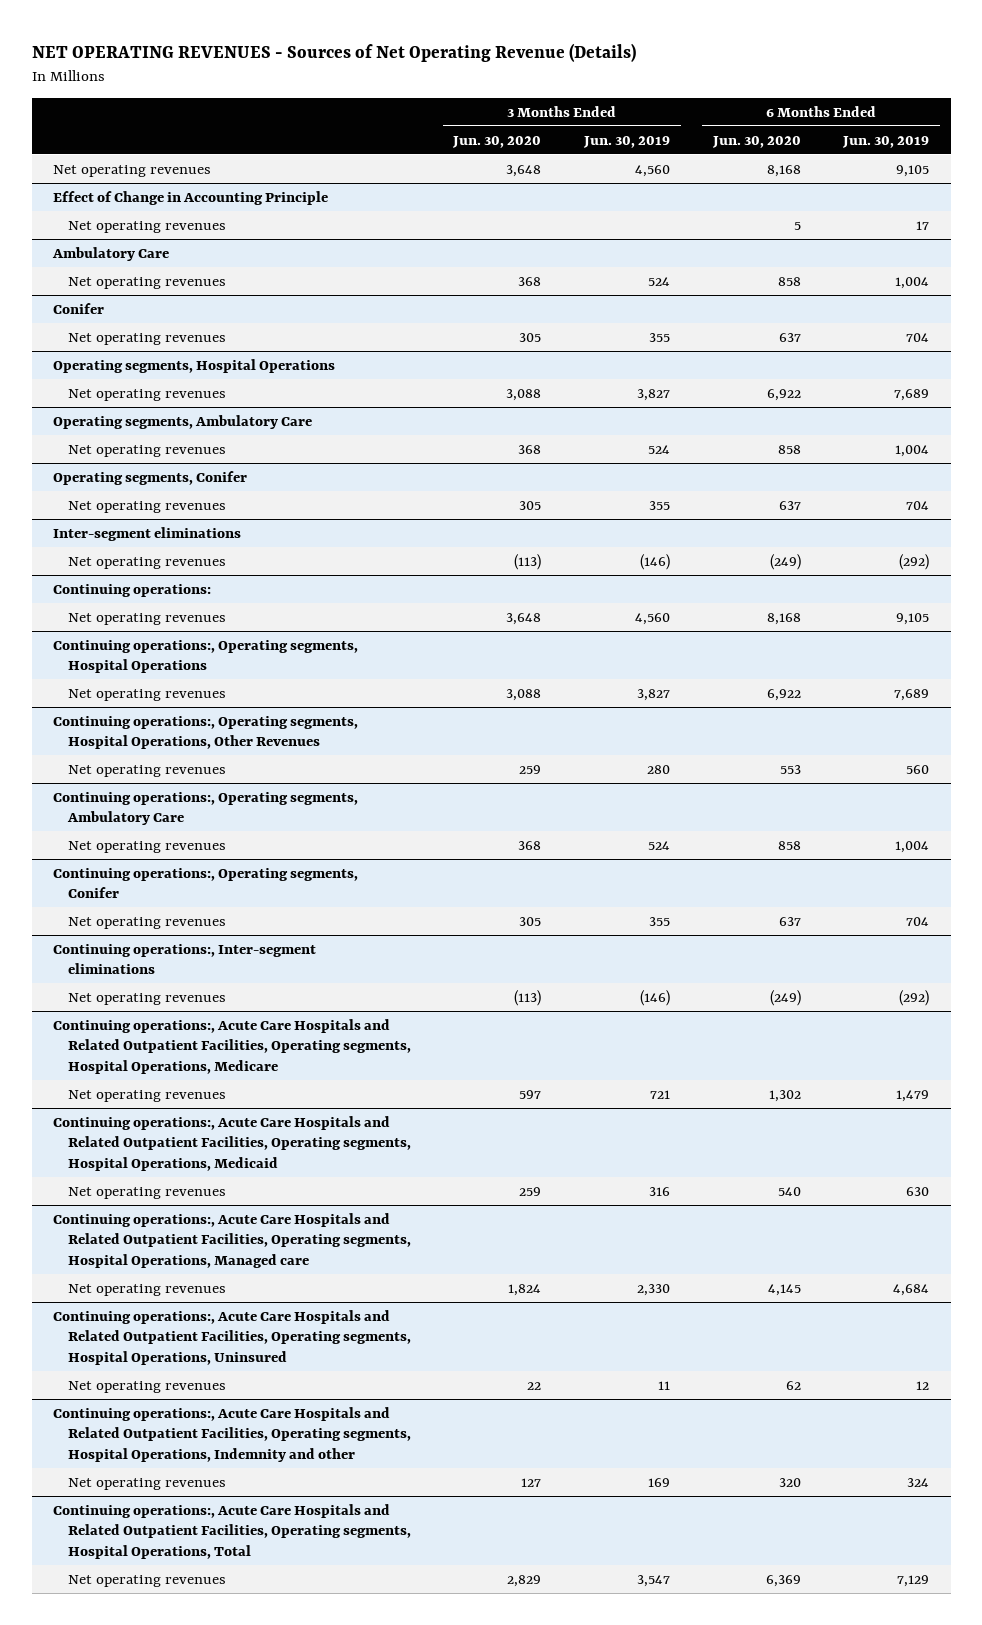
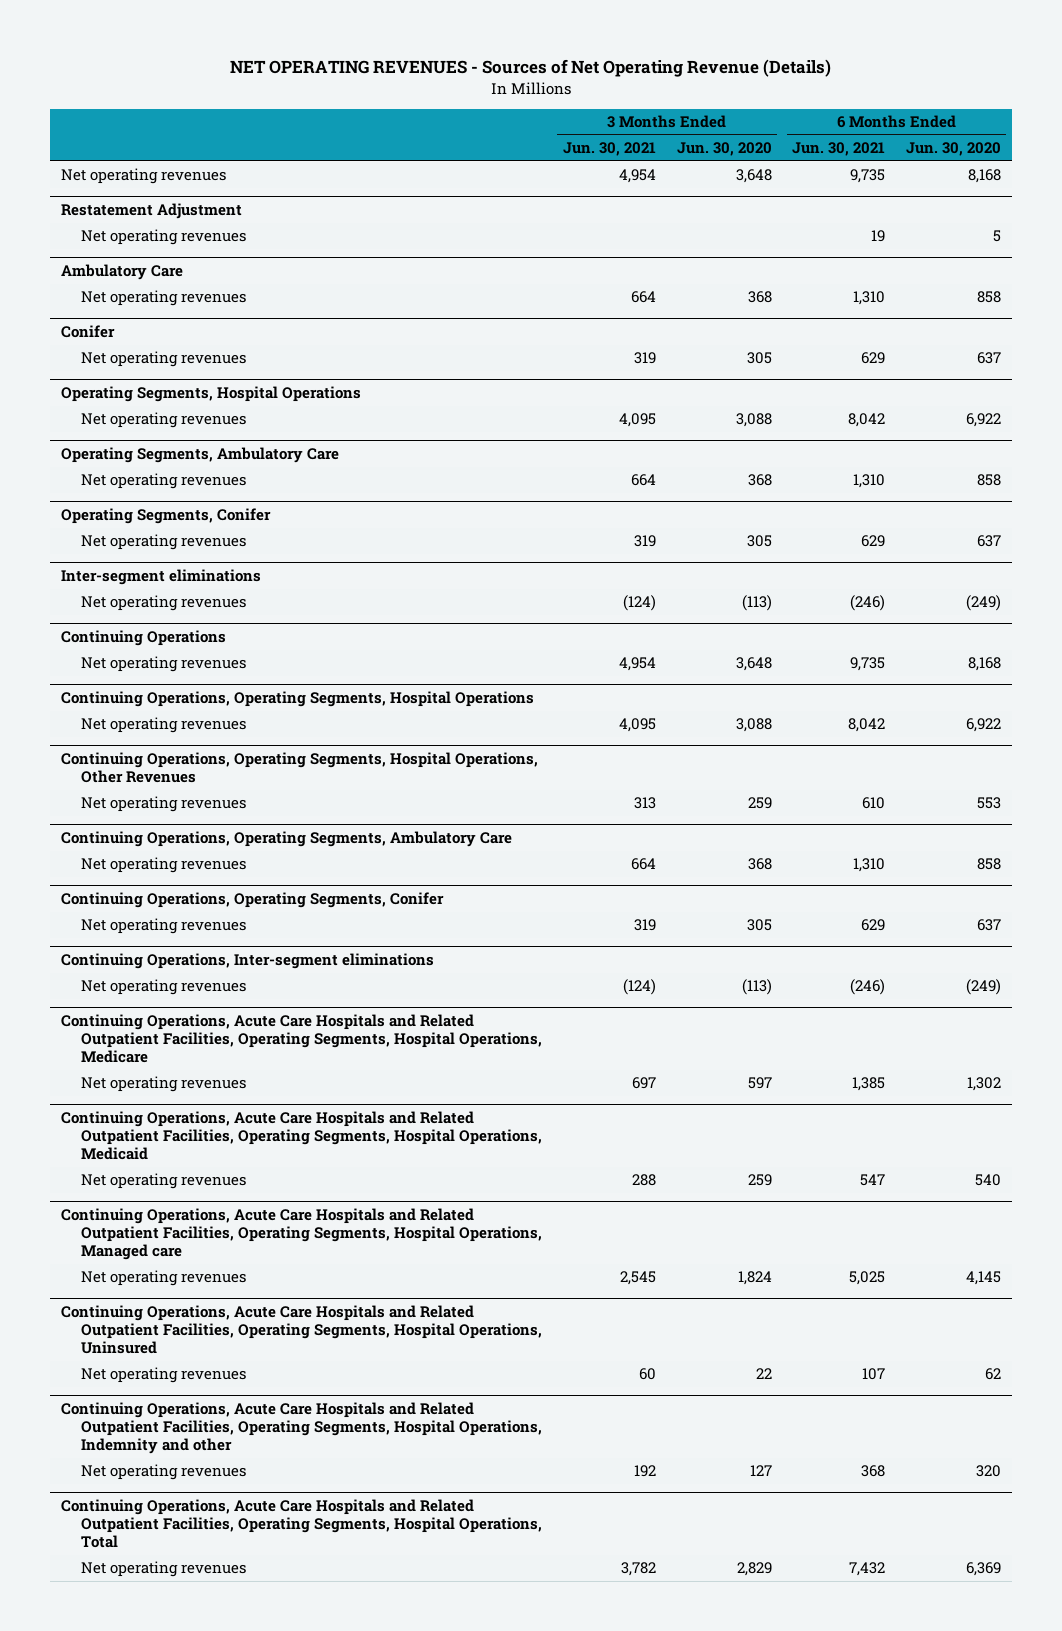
- | 3 Months Ended Jun. 30, 2020 | 3 Months Ended Jun. 30, 2019 | 6 Months Ended Jun. 30, 2020 | 6 Months Ended Jun. 30, 2019
+ | 3 Months Ended Jun. 30, 2021 | 3 Months Ended Jun. 30, 2020 | 6 Months Ended Jun. 30, 2021 | 6 Months Ended Jun. 30, 2020
- Effect of Change in Accounting Principle
+ Restatement Adjustment
- Operating segments, Hospital Operations
+ Operating Segments, Hospital Operations
- Operating segments, Ambulatory Care
+ Operating Segments, Ambulatory Care
- Operating segments, Conifer
+ Operating Segments, Conifer
- Continuing operations:
+ Continuing Operations
- Continuing operations:, Operating segments, Hospital Operations
+ Continuing Operations, Operating Segments, Hospital Operations
- Continuing operations:, Operating segments, Hospital Operations, Other Revenues
+ Continuing Operations, Operating Segments, Hospital Operations, Other Revenues
- Continuing operations:, Operating segments, Ambulatory Care
+ Continuing Operations, Operating Segments, Ambulatory Care
- Continuing operations:, Operating segments, Conifer
+ Continuing Operations, Operating Segments, Conifer
- Continuing operations:, Inter-segment eliminations
+ Continuing Operations, Inter-segment eliminations
- Continuing operations:, Acute Care Hospitals and Related Outpatient Facilities, Operating segments, Hospital Operations, Medicare
+ Continuing Operations, Acute Care Hospitals and Related Outpatient Facilities, Operating Segments, Hospital Operations, Medicare
- Continuing operations:, Acute Care Hospitals and Related Outpatient Facilities, Operating segments, Hospital Operations, Medicaid
+ Continuing Operations, Acute Care Hospitals and Related Outpatient Facilities, Operating Segments, Hospital Operations, Medicaid
- Continuing operations:, Acute Care Hospitals and Related Outpatient Facilities, Operating segments, Hospital Operations, Managed care
+ Continuing Operations, Acute Care Hospitals and Related Outpatient Facilities, Operating Segments, Hospital Operations, Managed care
- Continuing operations:, Acute Care Hospitals and Related Outpatient Facilities, Operating segments, Hospital Operations, Uninsured
+ Continuing Operations, Acute Care Hospitals and Related Outpatient Facilities, Operating Segments, Hospital Operations, Uninsured
- Continuing operations:, Acute Care Hospitals and Related Outpatient Facilities, Operating segments, Hospital Operations, Indemnity and other
+ Continuing Operations, Acute Care Hospitals and Related Outpatient Facilities, Operating Segments, Hospital Operations, Indemnity and other
- Continuing operations:, Acute Care Hospitals and Related Outpatient Facilities, Operating segments, Hospital Operations, Total
+ Continuing Operations, Acute Care Hospitals and Related Outpatient Facilities, Operating Segments, Hospital Operations, Total

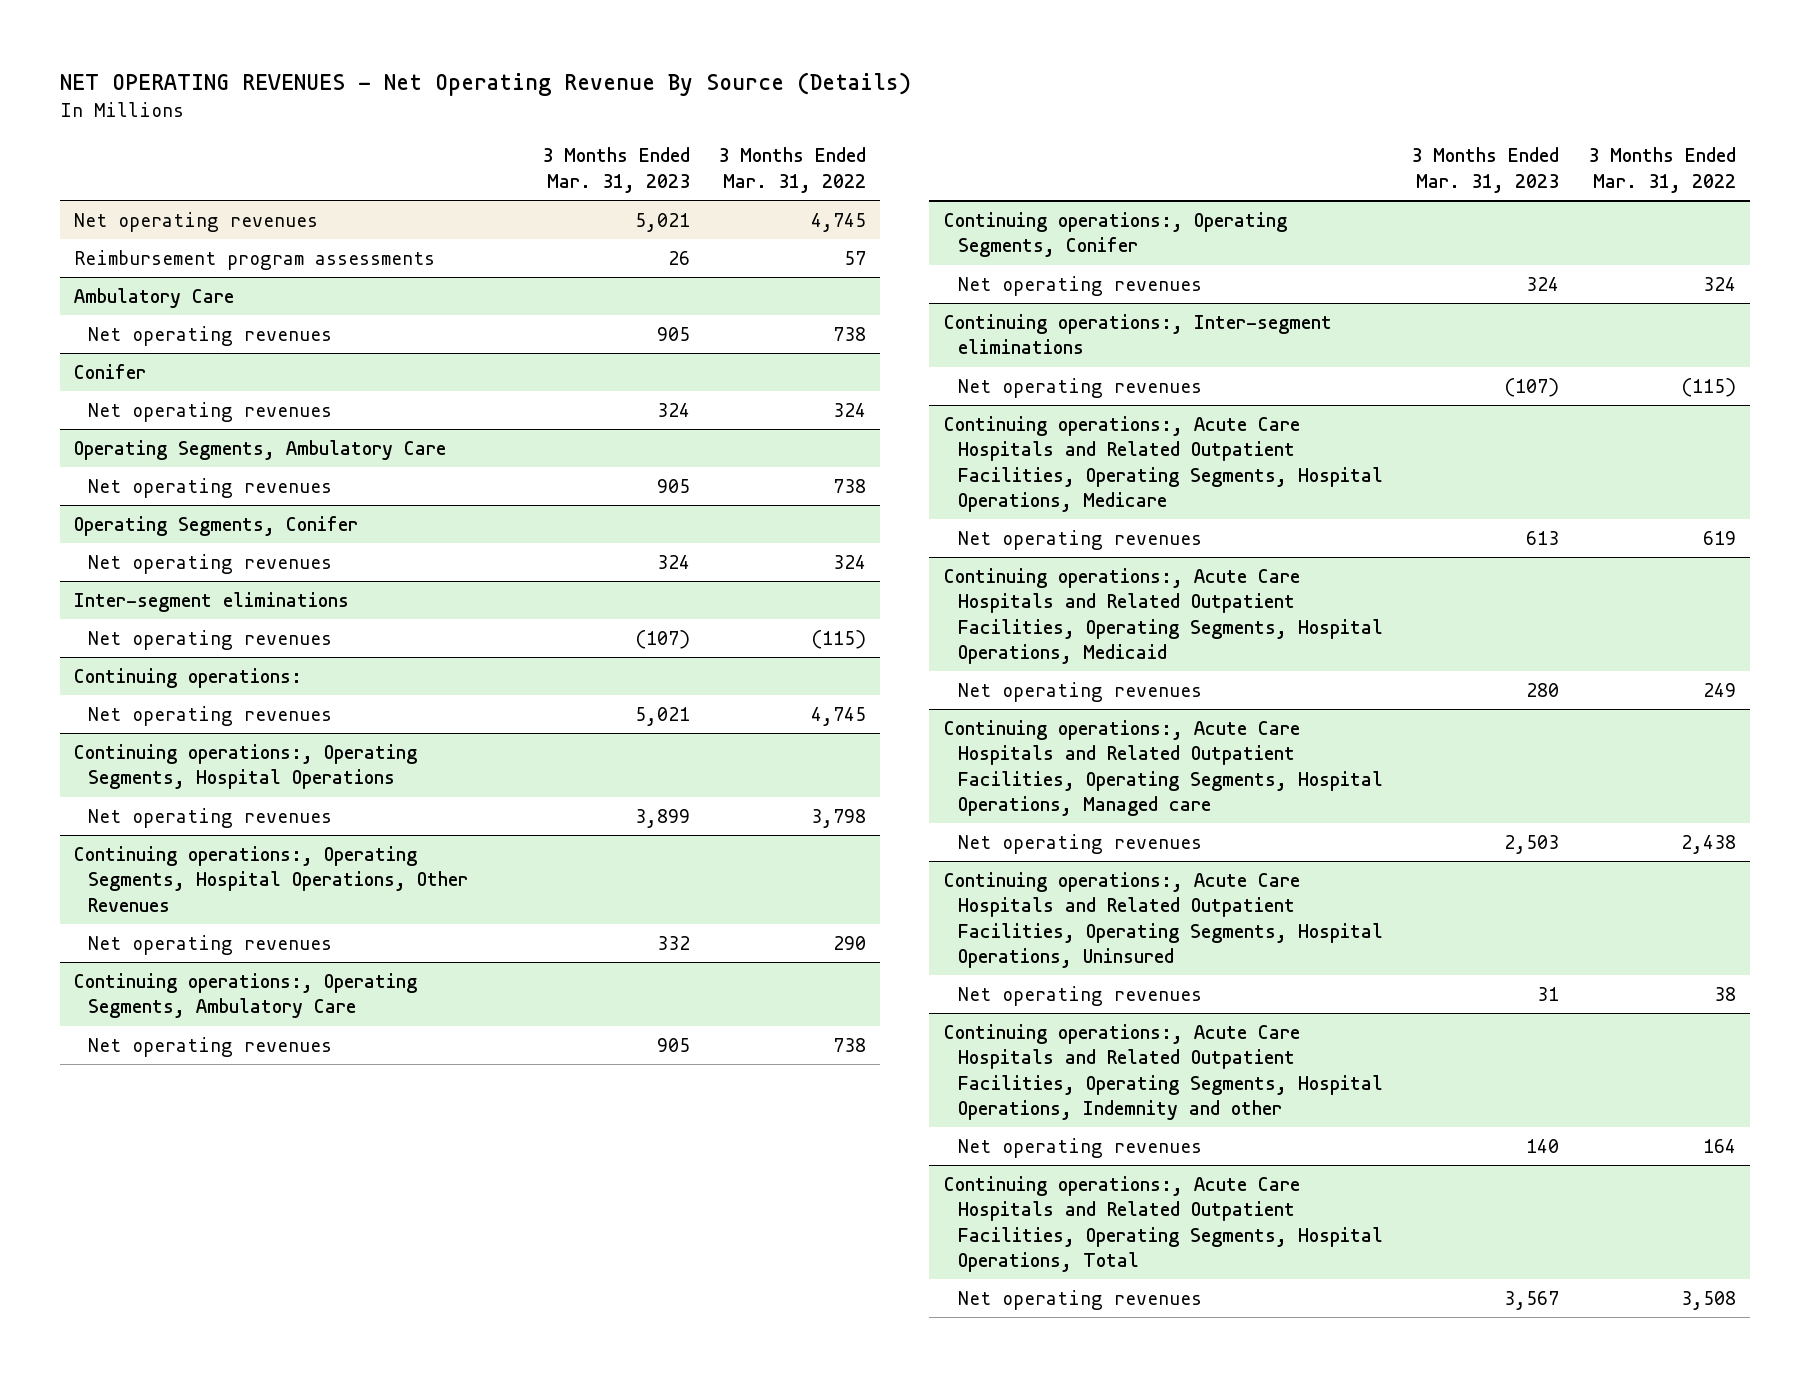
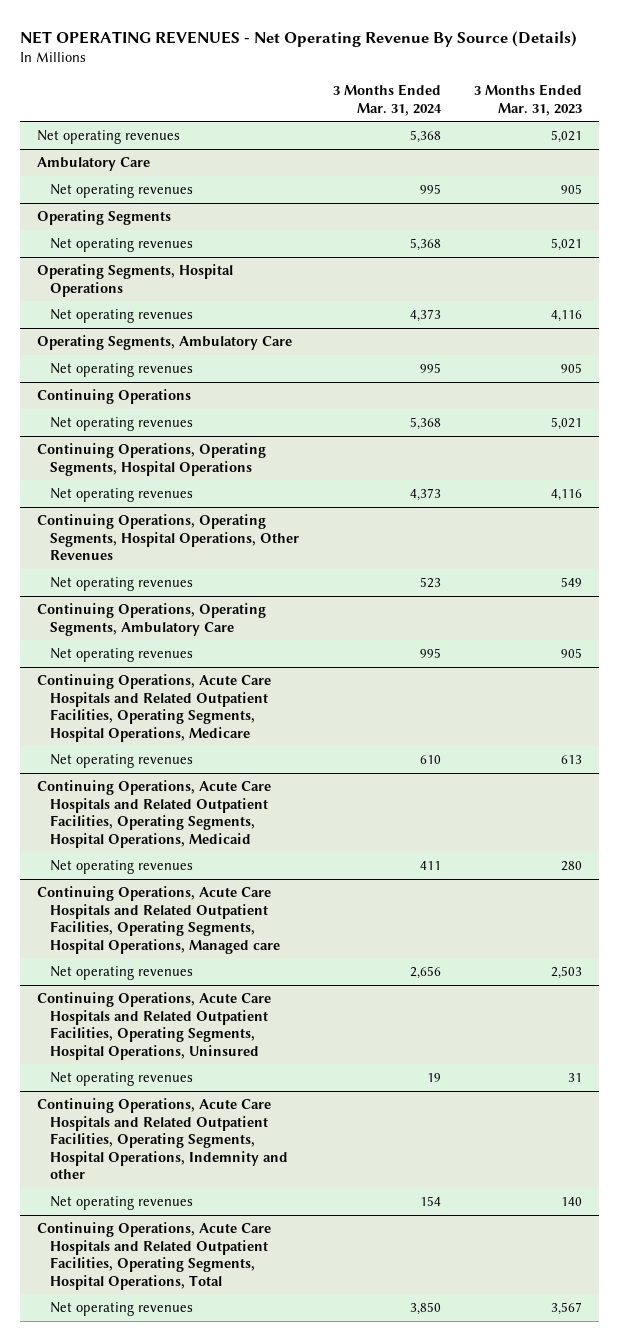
- | 3 Months Ended Mar. 31, 2023 | 3 Months Ended Mar. 31, 2022
+ | 3 Months Ended Mar. 31, 2024 | 3 Months Ended Mar. 31, 2023
- Reimbursement program assessments | 26 | 57
- Conifer
- Net operating revenues | 324 | 324
+ Operating Segments
+ Net operating revenues | 5,368 | 5,021
+ Operating Segments, Hospital Operations
+ Net operating revenues | 4,373 | 4,116
- Operating Segments, Conifer
- Net operating revenues | 324 | 324
- Inter-segment eliminations
- Net operating revenues | (107) | (115)
- Continuing operations:
+ Continuing Operations
- Continuing operations:, Operating Segments, Hospital Operations
- Net operating revenues | 3,899 | 3,798
- Continuing operations:, Operating Segments, Hospital Operations, Other Revenues
- Net operating revenues | 332 | 290
- Continuing operations:, Operating Segments, Ambulatory Care
+ Continuing Operations, Operating Segments, Hospital Operations
+ Net operating revenues | 4,373 | 4,116
+ Continuing Operations, Operating Segments, Hospital Operations, Other Revenues
+ Net operating revenues | 523 | 549
+ Continuing Operations, Operating Segments, Ambulatory Care
- Continuing operations:, Operating Segments, Conifer
- Net operating revenues | 324 | 324
- Continuing operations:, Inter-segment eliminations
- Net operating revenues | (107) | (115)
- Continuing operations:, Acute Care Hospitals and Related Outpatient Facilities, Operating Segments, Hospital Operations, Medicare
+ Continuing Operations, Acute Care Hospitals and Related Outpatient Facilities, Operating Segments, Hospital Operations, Medicare
- Continuing operations:, Acute Care Hospitals and Related Outpatient Facilities, Operating Segments, Hospital Operations, Medicaid
+ Continuing Operations, Acute Care Hospitals and Related Outpatient Facilities, Operating Segments, Hospital Operations, Medicaid
- Continuing operations:, Acute Care Hospitals and Related Outpatient Facilities, Operating Segments, Hospital Operations, Managed care
+ Continuing Operations, Acute Care Hospitals and Related Outpatient Facilities, Operating Segments, Hospital Operations, Managed care
- Continuing operations:, Acute Care Hospitals and Related Outpatient Facilities, Operating Segments, Hospital Operations, Uninsured
+ Continuing Operations, Acute Care Hospitals and Related Outpatient Facilities, Operating Segments, Hospital Operations, Uninsured
- Continuing operations:, Acute Care Hospitals and Related Outpatient Facilities, Operating Segments, Hospital Operations, Indemnity and other
+ Continuing Operations, Acute Care Hospitals and Related Outpatient Facilities, Operating Segments, Hospital Operations, Indemnity and other
- Continuing operations:, Acute Care Hospitals and Related Outpatient Facilities, Operating Segments, Hospital Operations, Total
+ Continuing Operations, Acute Care Hospitals and Related Outpatient Facilities, Operating Segments, Hospital Operations, Total

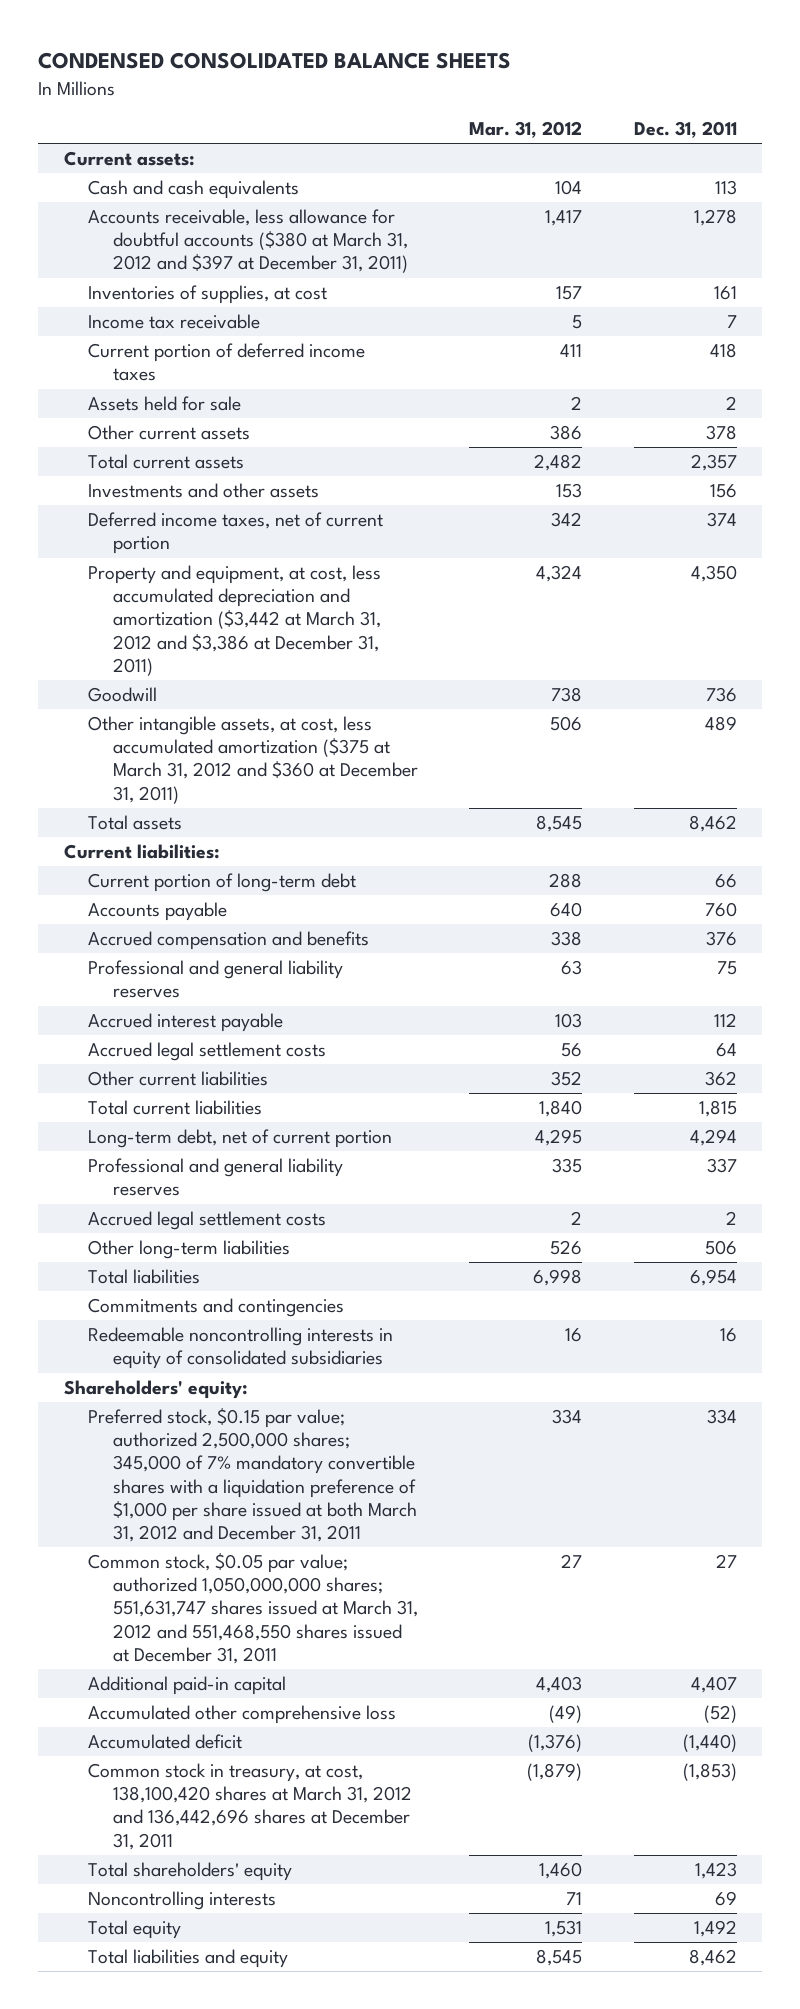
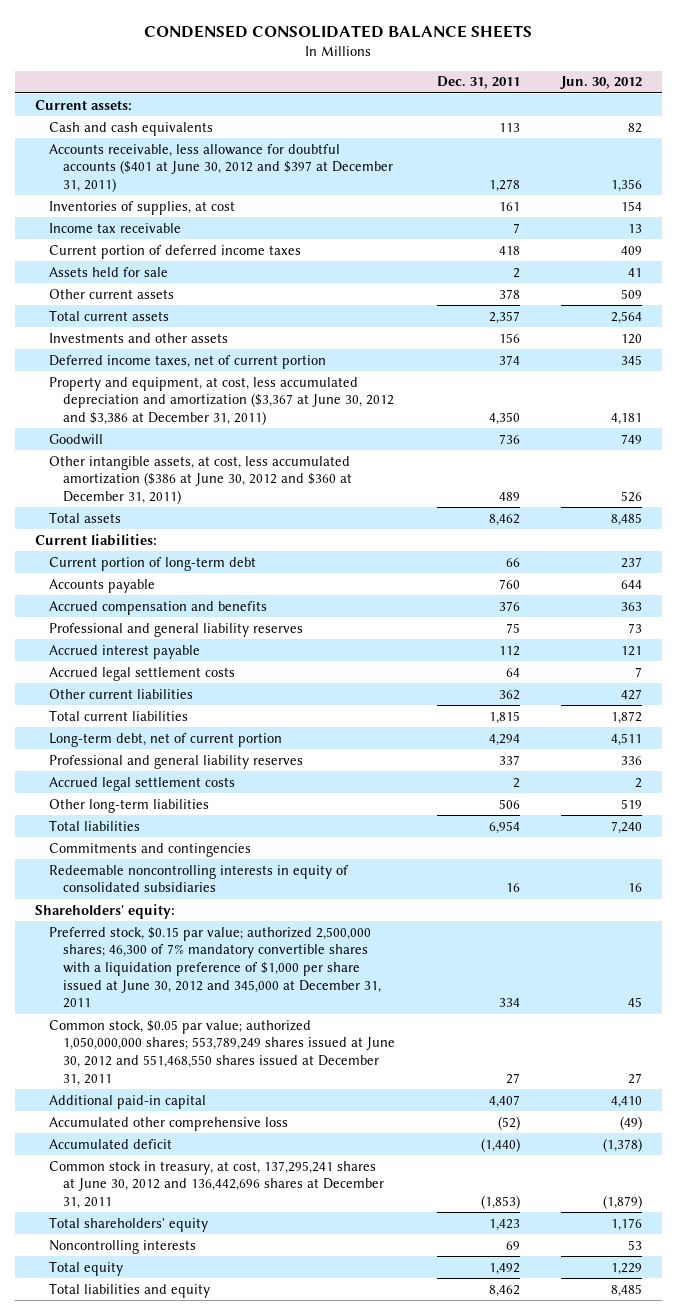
- | Mar. 31, 2012 | Dec. 31, 2011
+ | Dec. 31, 2011 | Jun. 30, 2012
- Accounts receivable, less allowance for doubtful accounts ($380 at March 31, 2012 and $397 at December 31, 2011) | 1,417 | 1,278
+ Accounts receivable, less allowance for doubtful accounts ($401 at June 30, 2012 and $397 at December 31, 2011) | 1,278 | 1,356
- Property and equipment, at cost, less accumulated depreciation and amortization ($3,442 at March 31, 2012 and $3,386 at December 31, 2011) | 4,324 | 4,350
+ Property and equipment, at cost, less accumulated depreciation and amortization ($3,367 at June 30, 2012 and $3,386 at December 31, 2011) | 4,350 | 4,181
- Other intangible assets, at cost, less accumulated amortization ($375 at March 31, 2012 and $360 at December 31, 2011) | 506 | 489
+ Other intangible assets, at cost, less accumulated amortization ($386 at June 30, 2012 and $360 at December 31, 2011) | 489 | 526
- Preferred stock, $0.15 par value; authorized 2,500,000 shares; 345,000 of 7% mandatory convertible shares with a liquidation preference of $1,000 per share issued at both March 31, 2012 and December 31, 2011 | 334 | 334
- Common stock, $0.05 par value; authorized 1,050,000,000 shares; 551,631,747 shares issued at March 31, 2012 and 551,468,550 shares issued at December 31, 2011 | 27 | 27
+ Preferred stock, $0.15 par value; authorized 2,500,000 shares; 46,300 of 7% mandatory convertible shares with a liquidation preference of $1,000 per share issued at June 30, 2012 and 345,000 at December 31, 2011 | 334 | 45
+ Common stock, $0.05 par value; authorized 1,050,000,000 shares; 553,789,249 shares issued at June 30, 2012 and 551,468,550 shares issued at December 31, 2011 | 27 | 27
- Common stock in treasury, at cost, 138,100,420 shares at March 31, 2012 and 136,442,696 shares at December 31, 2011 | (1,879) | (1,853)
+ Common stock in treasury, at cost, 137,295,241 shares at June 30, 2012 and 136,442,696 shares at December 31, 2011 | (1,853) | (1,879)

